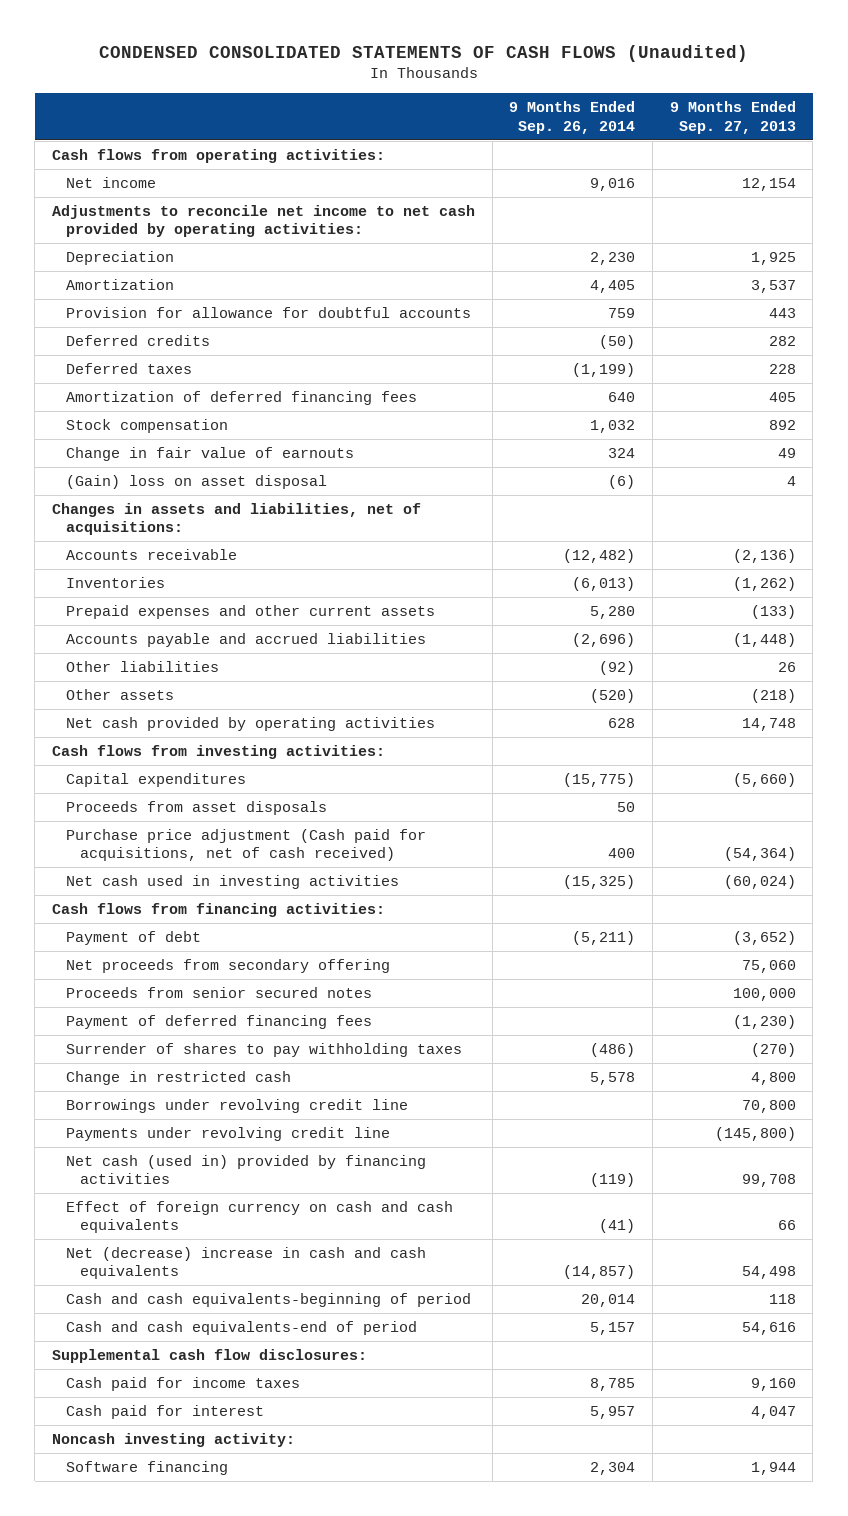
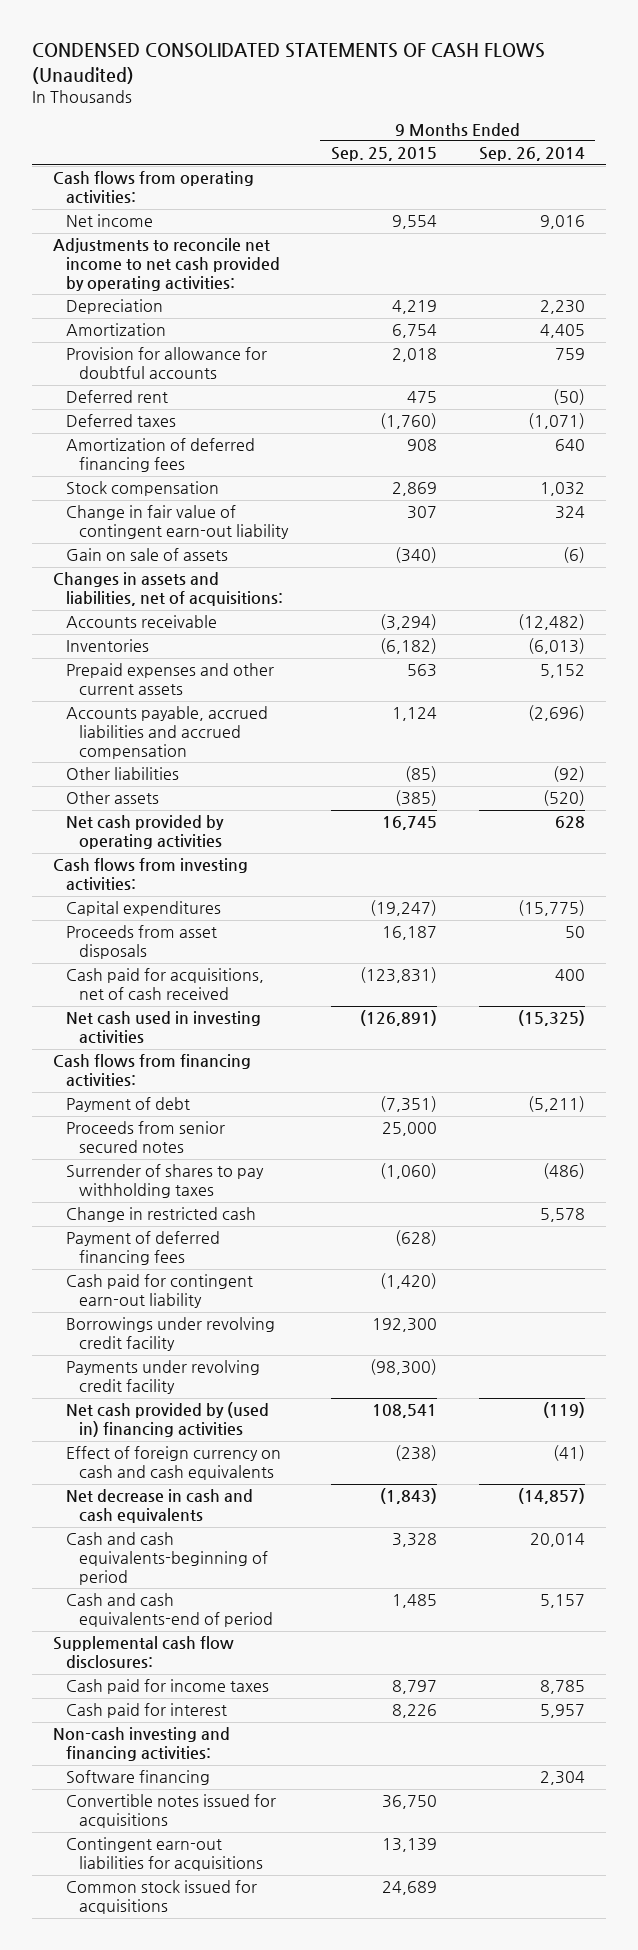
- | 9 Months Ended Sep. 26, 2014 | 9 Months Ended Sep. 27, 2013
+ | 9 Months Ended Sep. 25, 2015 | 9 Months Ended Sep. 26, 2014
- Deferred credits | (50) | 282
- Deferred taxes | (1,199) | 228
+ Deferred rent | 475 | (50)
+ Deferred taxes | (1,760) | (1,071)
- Change in fair value of earnouts | 324 | 49
- (Gain) loss on asset disposal | (6) | 4
+ Change in fair value of contingent earn-out liability | 307 | 324
+ Gain on sale of assets | (340) | (6)
- Prepaid expenses and other current assets | 5,280 | (133)
- Accounts payable and accrued liabilities | (2,696) | (1,448)
+ Prepaid expenses and other current assets | 563 | 5,152
+ Accounts payable, accrued liabilities and accrued compensation | 1,124 | (2,696)
- Purchase price adjustment (Cash paid for acquisitions, net of cash received) | 400 | (54,364)
+ Cash paid for acquisitions, net of cash received | (123,831) | 400
- Net proceeds from secondary offering | | 75,060
- Borrowings under revolving credit line | | 70,800
- Payments under revolving credit line | | (145,800)
- Net cash (used in) provided by financing activities | (119) | 99,708
moved down: Payment of deferred financing fees | (628) |
+ Cash paid for contingent earn-out liability | (1,420) |
+ Borrowings under revolving credit facility | 192,300 |
+ Payments under revolving credit facility | (98,300) |
+ Net cash provided by (used in) financing activities | 108,541 | (119)
- Net (decrease) increase in cash and cash equivalents | (14,857) | 54,498
+ Net decrease in cash and cash equivalents | (1,843) | (14,857)
- Noncash investing activity:
+ Non-cash investing and financing activities:
+ Convertible notes issued for acquisitions | 36,750 |
+ Contingent earn-out liabilities for acquisitions | 13,139 |
+ Common stock issued for acquisitions | 24,689 |

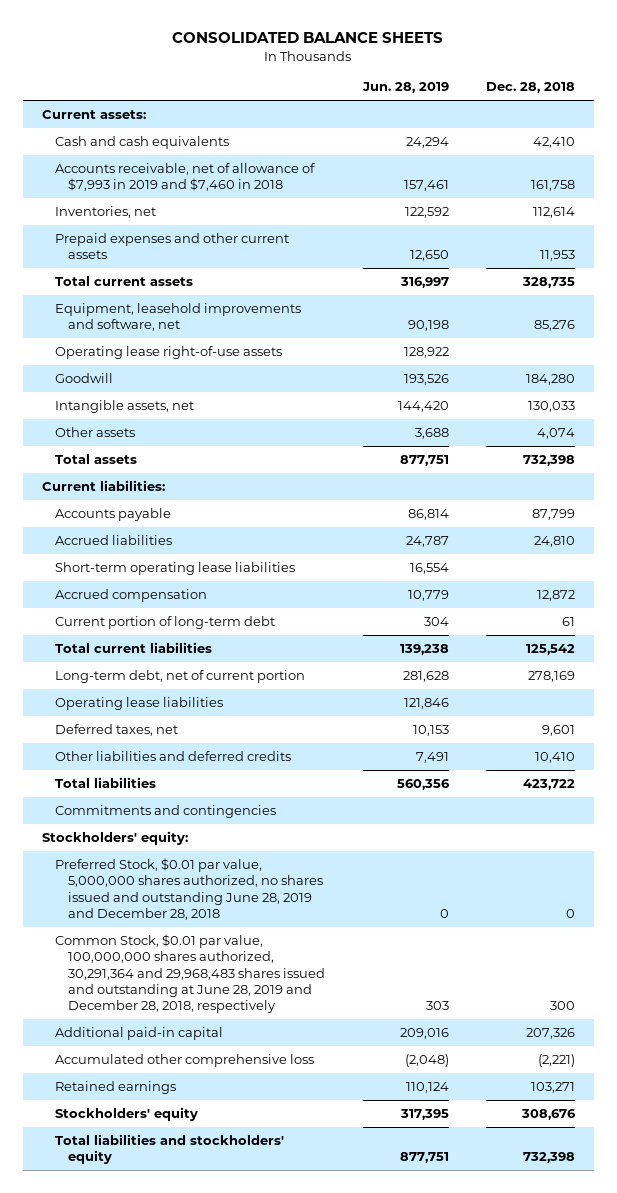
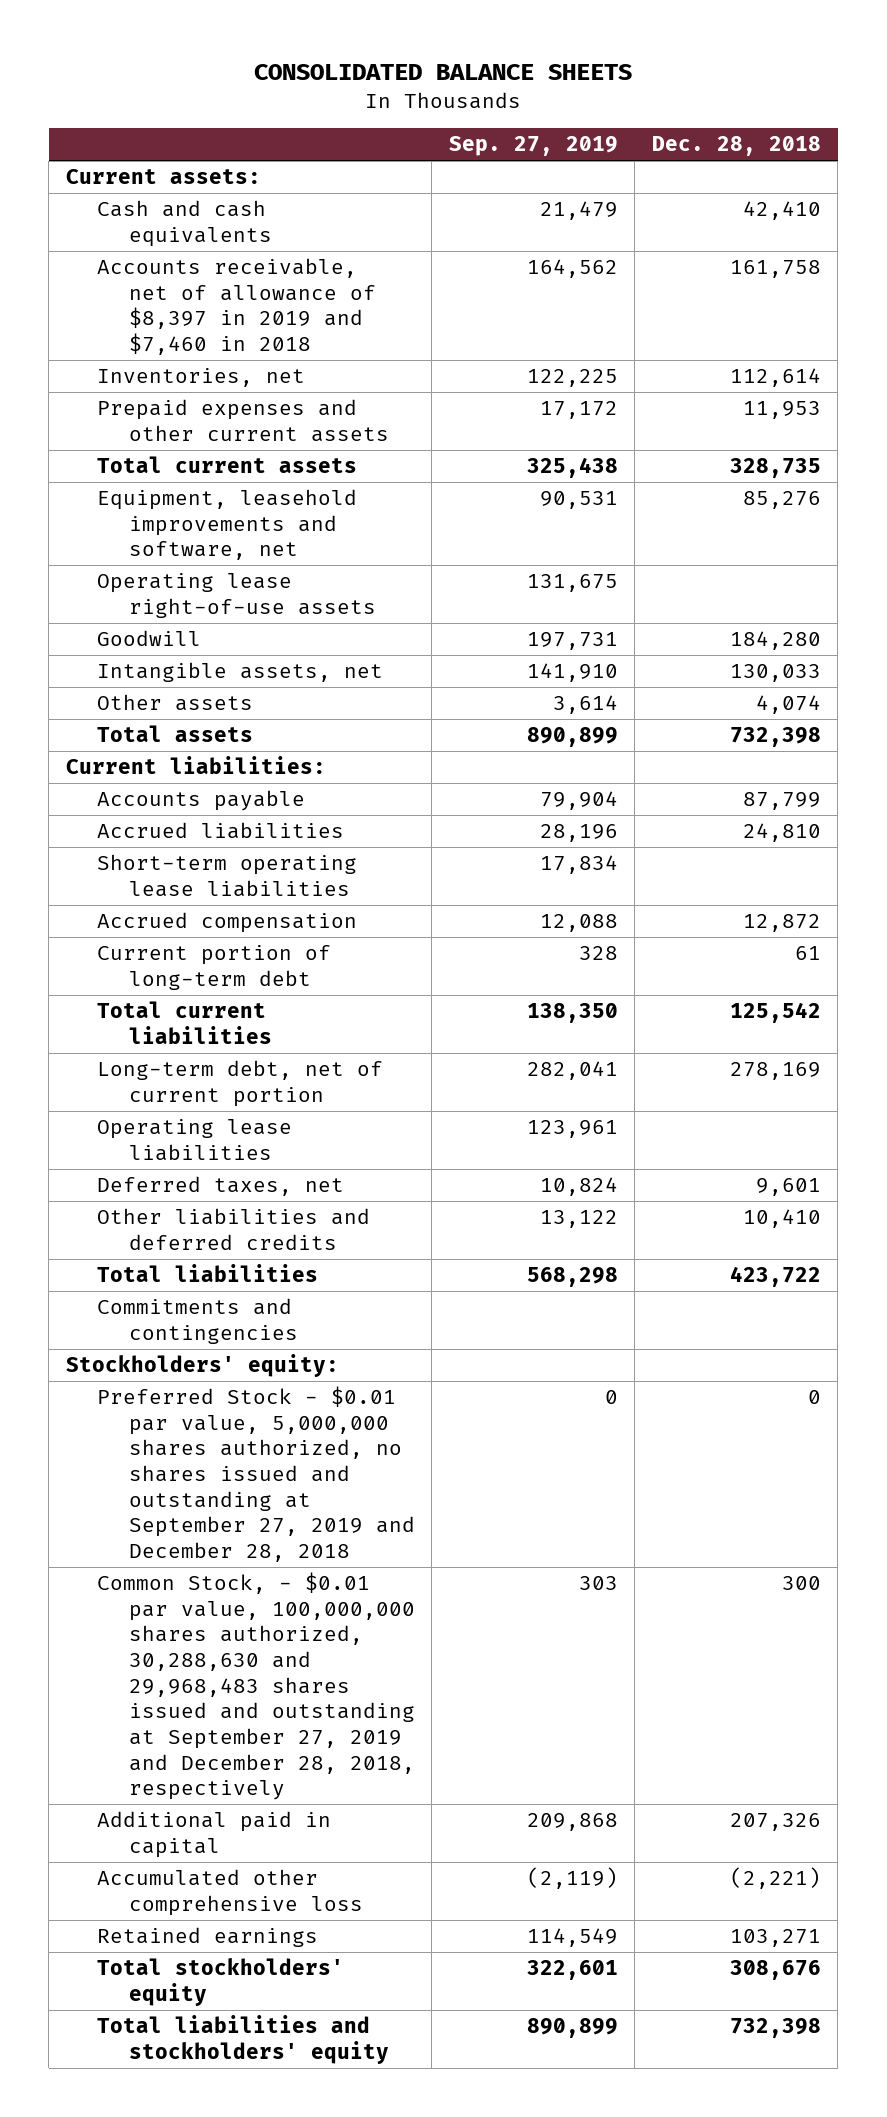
- | Jun. 28, 2019 | Dec. 28, 2018
+ | Sep. 27, 2019 | Dec. 28, 2018
- Accounts receivable, net of allowance of $7,993 in 2019 and $7,460 in 2018 | 157,461 | 161,758
+ Accounts receivable, net of allowance of $8,397 in 2019 and $7,460 in 2018 | 164,562 | 161,758
- Preferred Stock, $0.01 par value, 5,000,000 shares authorized, no shares issued and outstanding June 28, 2019 and December 28, 2018 | 0 | 0
- Common Stock, $0.01 par value, 100,000,000 shares authorized, 30,291,364 and 29,968,483 shares issued and outstanding at June 28, 2019 and December 28, 2018, respectively | 303 | 300
- Additional paid-in capital | 209,016 | 207,326
+ Preferred Stock - $0.01 par value, 5,000,000 shares authorized, no shares issued and outstanding at September 27, 2019 and December 28, 2018 | 0 | 0
+ Common Stock, - $0.01 par value, 100,000,000 shares authorized, 30,288,630 and 29,968,483 shares issued and outstanding at September 27, 2019 and December 28, 2018, respectively | 303 | 300
+ Additional paid in capital | 209,868 | 207,326
- Stockholders' equity | 317,395 | 308,676
+ Total stockholders' equity | 322,601 | 308,676

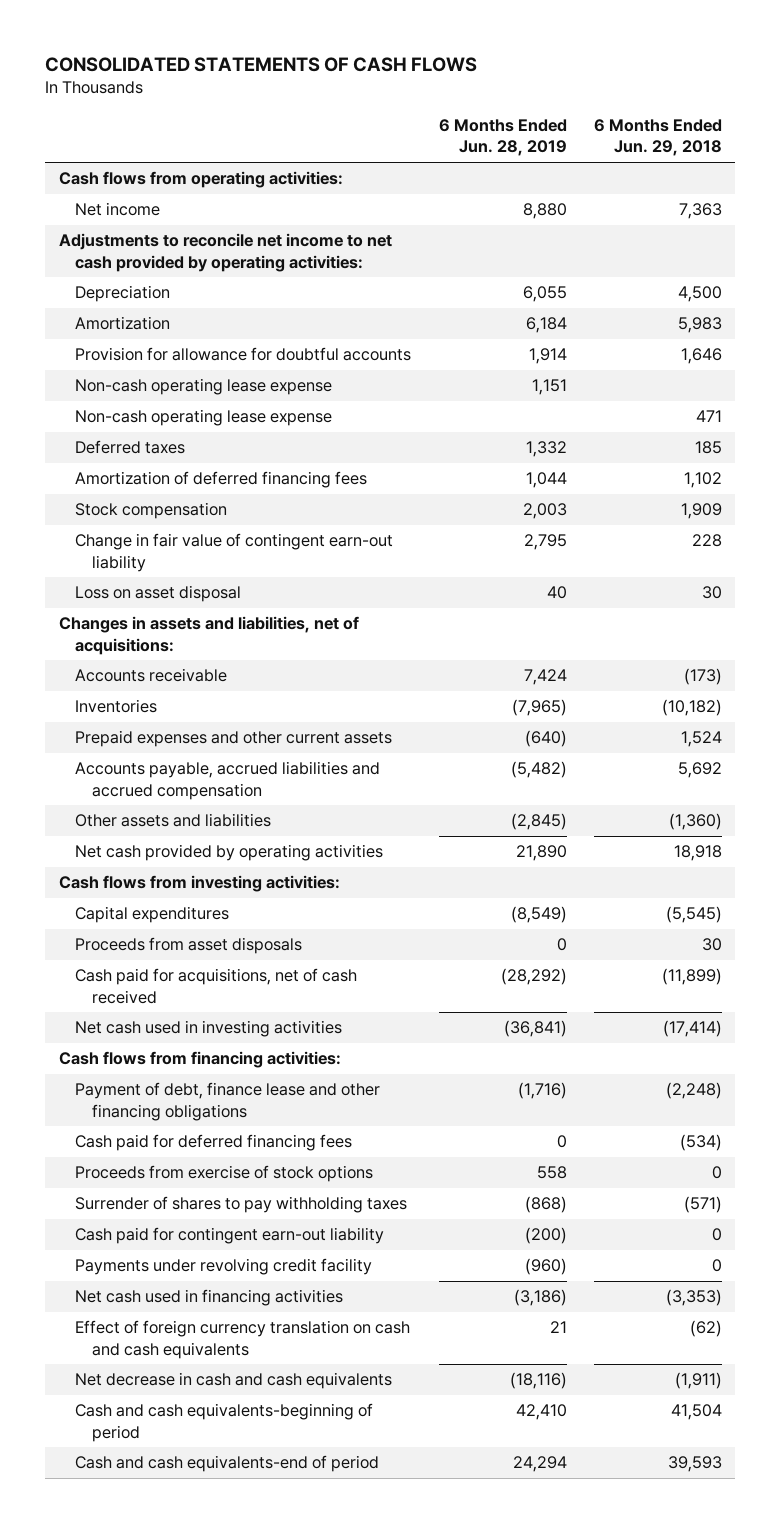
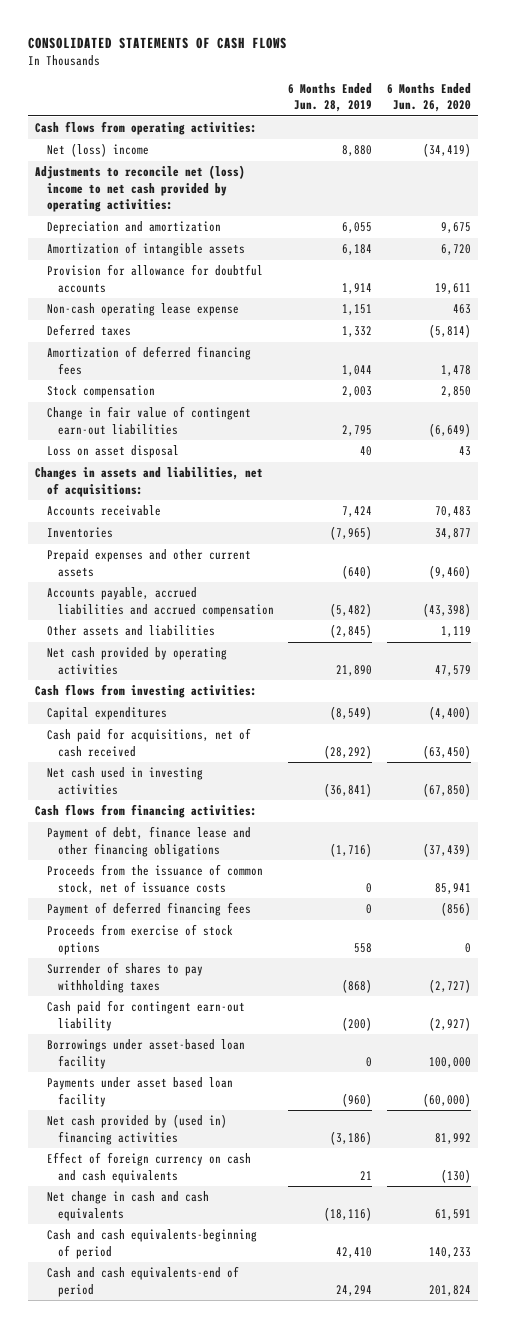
- | 6 Months Ended Jun. 28, 2019 | 6 Months Ended Jun. 29, 2018
+ | 6 Months Ended Jun. 28, 2019 | 6 Months Ended Jun. 26, 2020
- Net income | 8,880 | 7,363
- Adjustments to reconcile net income to net cash provided by operating activities:
- Depreciation | 6,055 | 4,500
- Amortization | 6,184 | 5,983
+ Net (loss) income | 8,880 | (34,419)
+ Adjustments to reconcile net (loss) income to net cash provided by operating activities:
+ Depreciation and amortization | 6,055 | 9,675
+ Amortization of intangible assets | 6,184 | 6,720
- Non-cash operating lease expense | | 471
- Change in fair value of contingent earn-out liability | 2,795 | 228
+ Change in fair value of contingent earn-out liabilities | 2,795 | (6,649)
- Proceeds from asset disposals | 0 | 30
- Cash paid for deferred financing fees | 0 | (534)
+ Proceeds from the issuance of common stock, net of issuance costs | 0 | 85,941
+ Payment of deferred financing fees | 0 | (856)
- Payments under revolving credit facility | (960) | 0
- Net cash used in financing activities | (3,186) | (3,353)
- Effect of foreign currency translation on cash and cash equivalents | 21 | (62)
- Net decrease in cash and cash equivalents | (18,116) | (1,911)
+ Borrowings under asset-based loan facility | 0 | 100,000
+ Payments under asset based loan facility | (960) | (60,000)
+ Net cash provided by (used in) financing activities | (3,186) | 81,992
+ Effect of foreign currency on cash and cash equivalents | 21 | (130)
+ Net change in cash and cash equivalents | (18,116) | 61,591

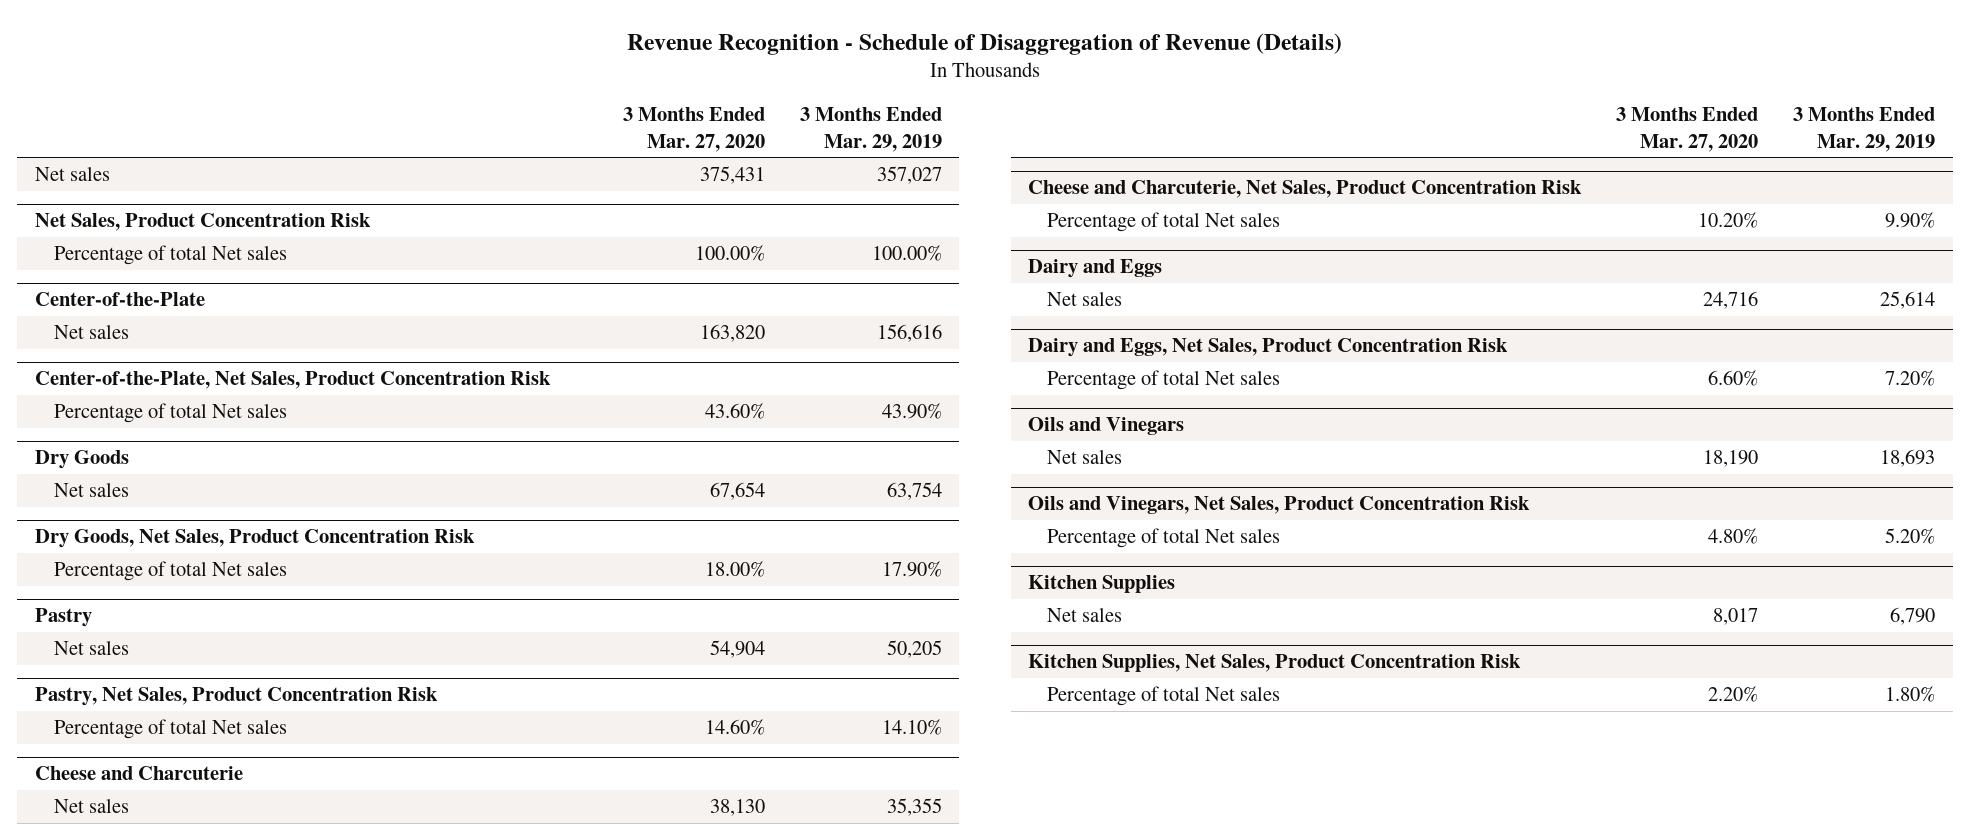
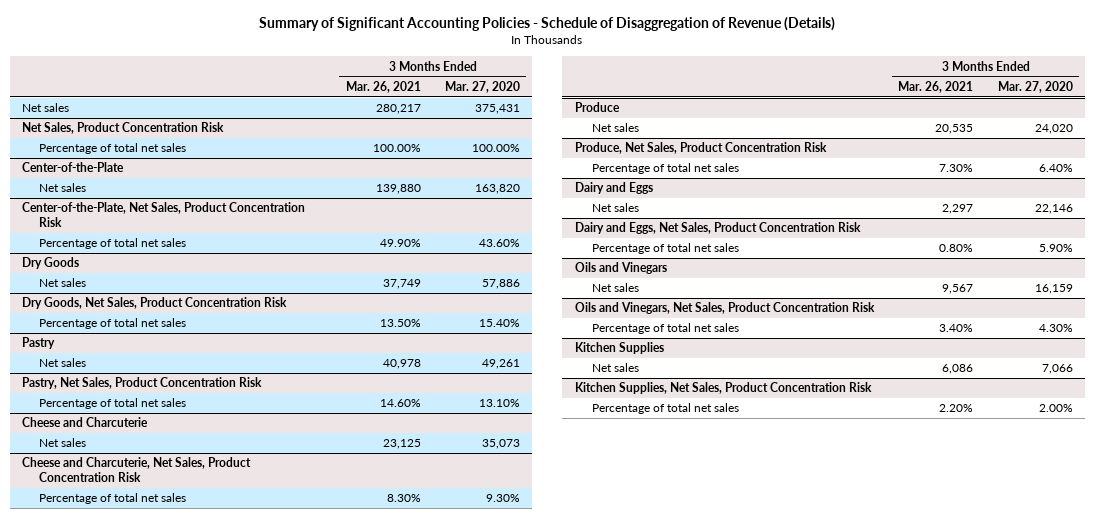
- Revenue Recognition - Schedule of Disaggregation of Revenue (Details)
+ Summary of Significant Accounting Policies - Schedule of Disaggregation of Revenue (Details)
- | 3 Months Ended Mar. 27, 2020 | 3 Months Ended Mar. 29, 2019
+ | 3 Months Ended Mar. 26, 2021 | 3 Months Ended Mar. 27, 2020
@ Net Sales, Product Concentration Risk
- Percentage of total Net sales | 100.00% | 100.00%
+ Percentage of total net sales | 100.00% | 100.00%
@ Center-of-the-Plate, Net Sales, Product Concentration Risk
- Percentage of total Net sales | 43.60% | 43.90%
+ Percentage of total net sales | 49.90% | 43.60%
@ Dry Goods
- Net sales | 67,654 | 63,754
+ Net sales | 37,749 | 57,886
@ Dry Goods, Net Sales, Product Concentration Risk
- Percentage of total Net sales | 18.00% | 17.90%
+ Percentage of total net sales | 13.50% | 15.40%
@ Pastry
- Net sales | 54,904 | 50,205
+ Net sales | 40,978 | 49,261
@ Pastry, Net Sales, Product Concentration Risk
- Percentage of total Net sales | 14.60% | 14.10%
+ Percentage of total net sales | 14.60% | 13.10%
@ Cheese and Charcuterie
- Net sales | 38,130 | 35,355
+ Net sales | 23,125 | 35,073
@ Cheese and Charcuterie, Net Sales, Product Concentration Risk
- Percentage of total Net sales | 10.20% | 9.90%
+ Percentage of total net sales | 8.30% | 9.30%
+ Produce
+ Net sales | 20,535 | 24,020
+ Produce, Net Sales, Product Concentration Risk
+ Percentage of total net sales | 7.30% | 6.40%
@ Dairy and Eggs
- Net sales | 24,716 | 25,614
+ Net sales | 2,297 | 22,146
@ Dairy and Eggs, Net Sales, Product Concentration Risk
- Percentage of total Net sales | 6.60% | 7.20%
+ Percentage of total net sales | 0.80% | 5.90%
@ Oils and Vinegars
- Net sales | 18,190 | 18,693
+ Net sales | 9,567 | 16,159
@ Oils and Vinegars, Net Sales, Product Concentration Risk
- Percentage of total Net sales | 4.80% | 5.20%
+ Percentage of total net sales | 3.40% | 4.30%
@ Kitchen Supplies
- Net sales | 8,017 | 6,790
+ Net sales | 6,086 | 7,066
@ Kitchen Supplies, Net Sales, Product Concentration Risk
- Percentage of total Net sales | 2.20% | 1.80%
+ Percentage of total net sales | 2.20% | 2.00%

